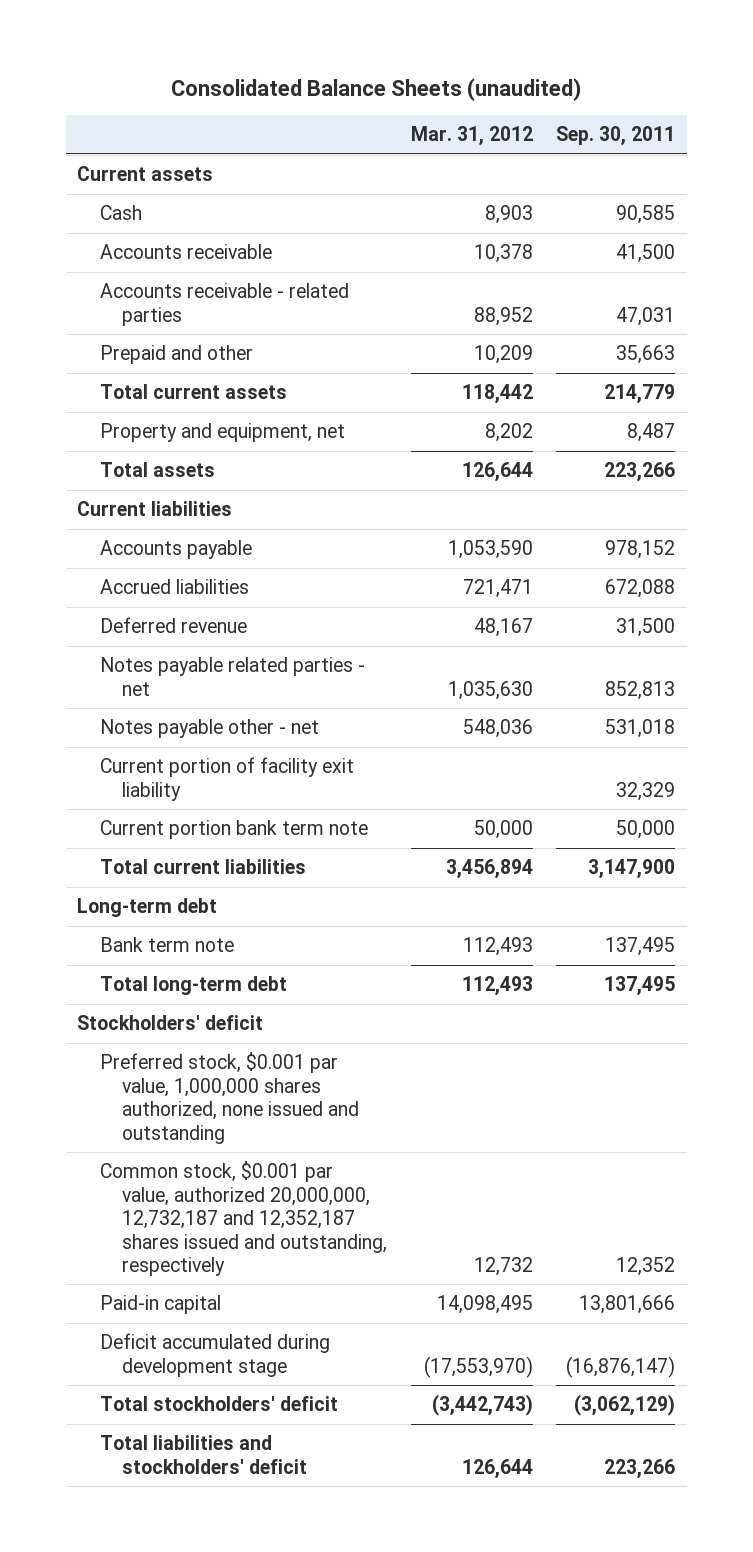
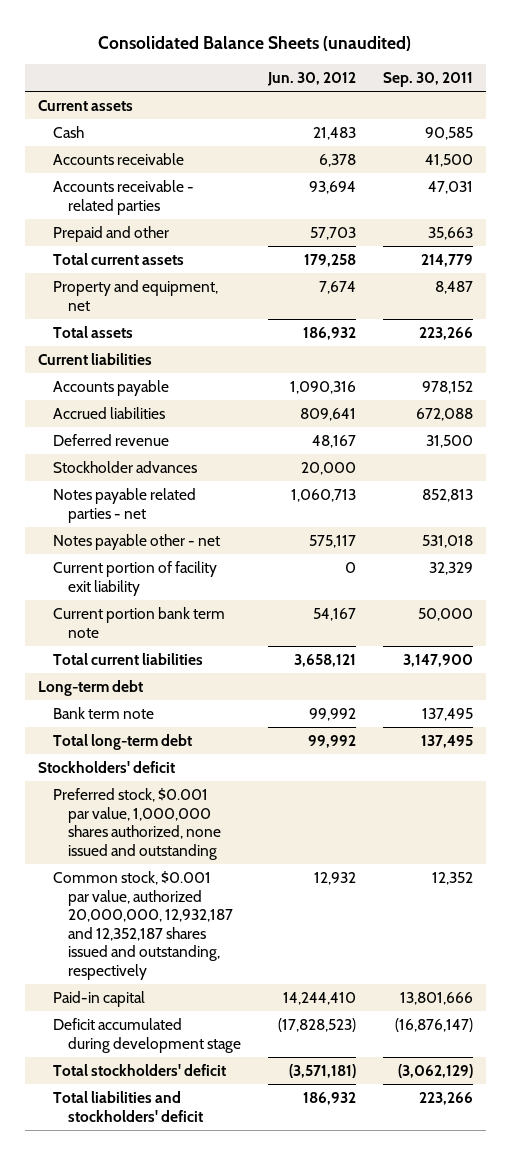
- | Mar. 31, 2012 | Sep. 30, 2011
+ | Jun. 30, 2012 | Sep. 30, 2011
+ Stockholder advances | 20,000 |
- Common stock, $0.001 par value, authorized 20,000,000, 12,732,187 and 12,352,187 shares issued and outstanding, respectively | 12,732 | 12,352
+ Common stock, $0.001 par value, authorized 20,000,000, 12,932,187 and 12,352,187 shares issued and outstanding, respectively | 12,932 | 12,352

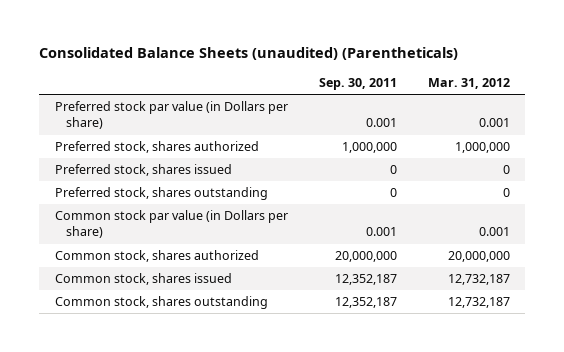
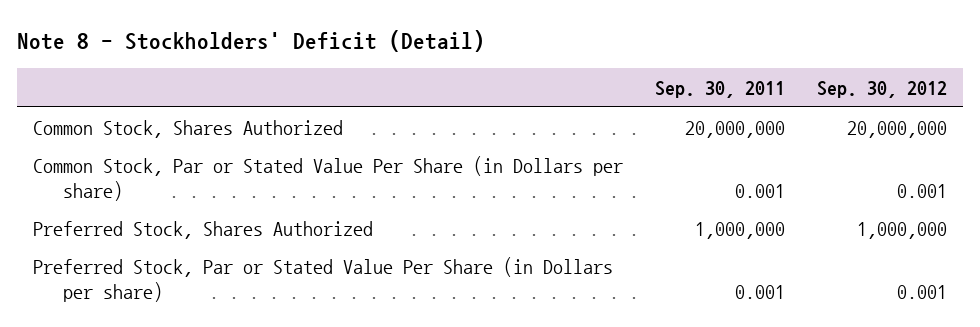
- Consolidated Balance Sheets (unaudited) (Parentheticals)
+ Note 8 - Stockholders' Deficit (Detail)
- | Sep. 30, 2011 | Mar. 31, 2012
+ | Sep. 30, 2011 | Sep. 30, 2012
- Preferred stock par value (in Dollars per share) | 0.001 | 0.001
- Preferred stock, shares authorized | 1,000,000 | 1,000,000
- Preferred stock, shares issued | 0 | 0
- Preferred stock, shares outstanding | 0 | 0
- Common stock par value (in Dollars per share) | 0.001 | 0.001
- Common stock, shares authorized | 20,000,000 | 20,000,000
- Common stock, shares issued | 12,352,187 | 12,732,187
- Common stock, shares outstanding | 12,352,187 | 12,732,187
+ Common Stock, Shares Authorized | 20,000,000 | 20,000,000
+ Common Stock, Par or Stated Value Per Share (in Dollars per share) | 0.001 | 0.001
+ Preferred Stock, Shares Authorized | 1,000,000 | 1,000,000
+ Preferred Stock, Par or Stated Value Per Share (in Dollars per share) | 0.001 | 0.001

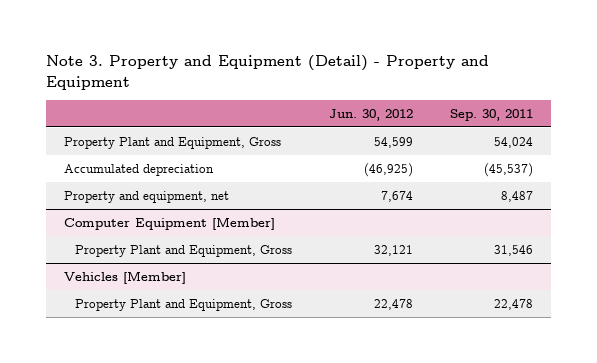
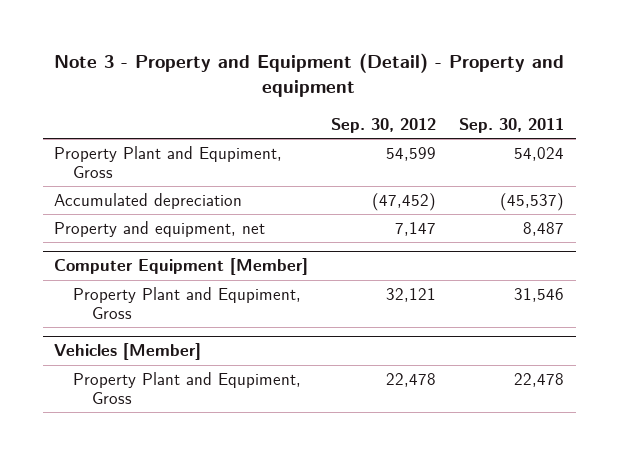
- Note 3. Property and Equipment (Detail) - Property and Equipment
+ Note 3 - Property and Equipment (Detail) - Property and equipment
- | Jun. 30, 2012 | Sep. 30, 2011
+ | Sep. 30, 2012 | Sep. 30, 2011
- Property Plant and Equipment, Gross | 54,599 | 54,024
+ Property Plant and Equpiment, Gross | 54,599 | 54,024
@ Computer Equipment [Member]
- Property Plant and Equipment, Gross | 32,121 | 31,546
+ Property Plant and Equpiment, Gross | 32,121 | 31,546
@ Vehicles [Member]
- Property Plant and Equipment, Gross | 22,478 | 22,478
+ Property Plant and Equpiment, Gross | 22,478 | 22,478

